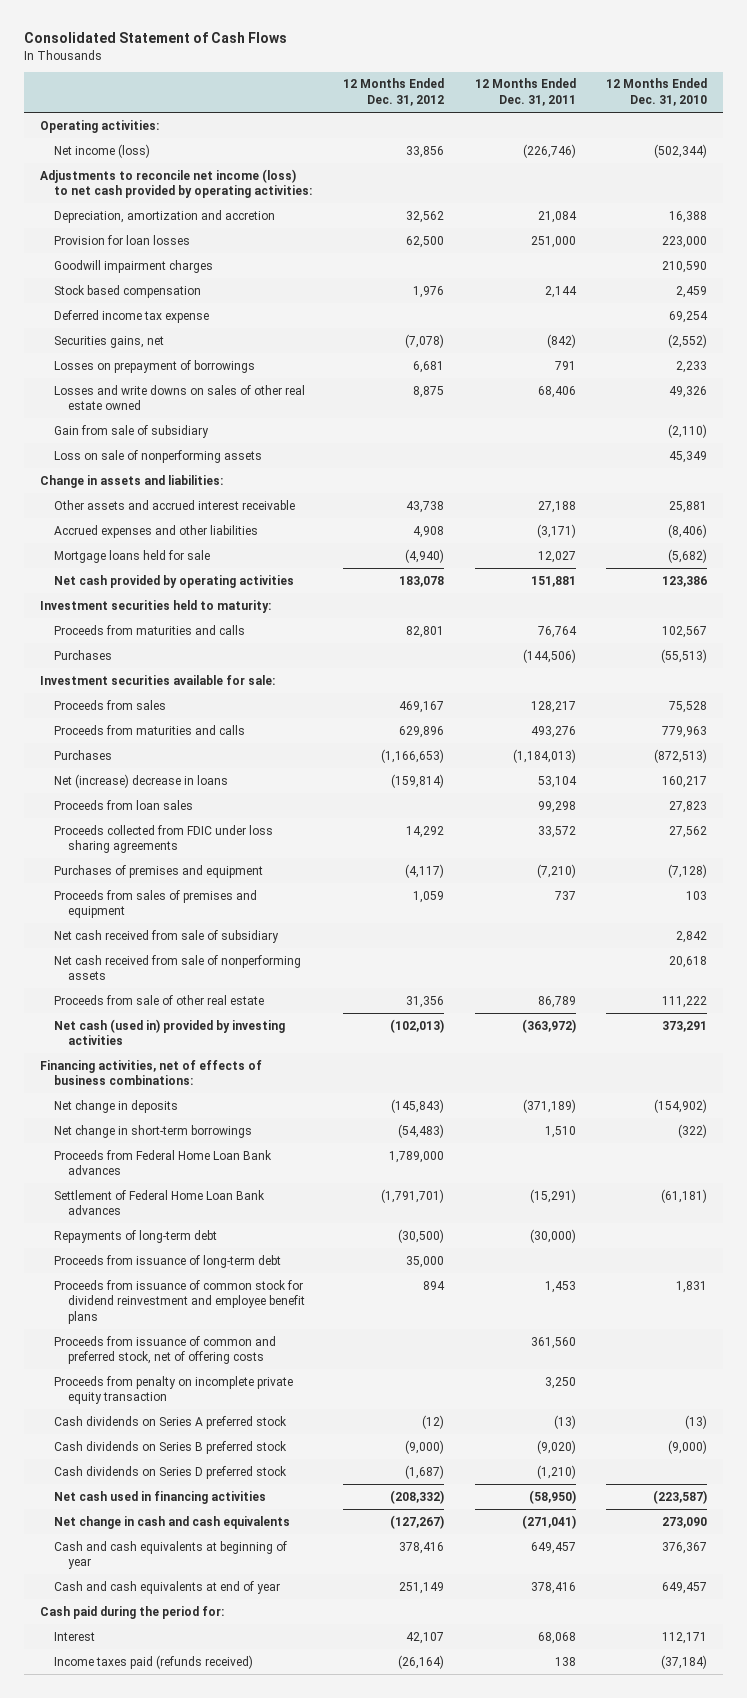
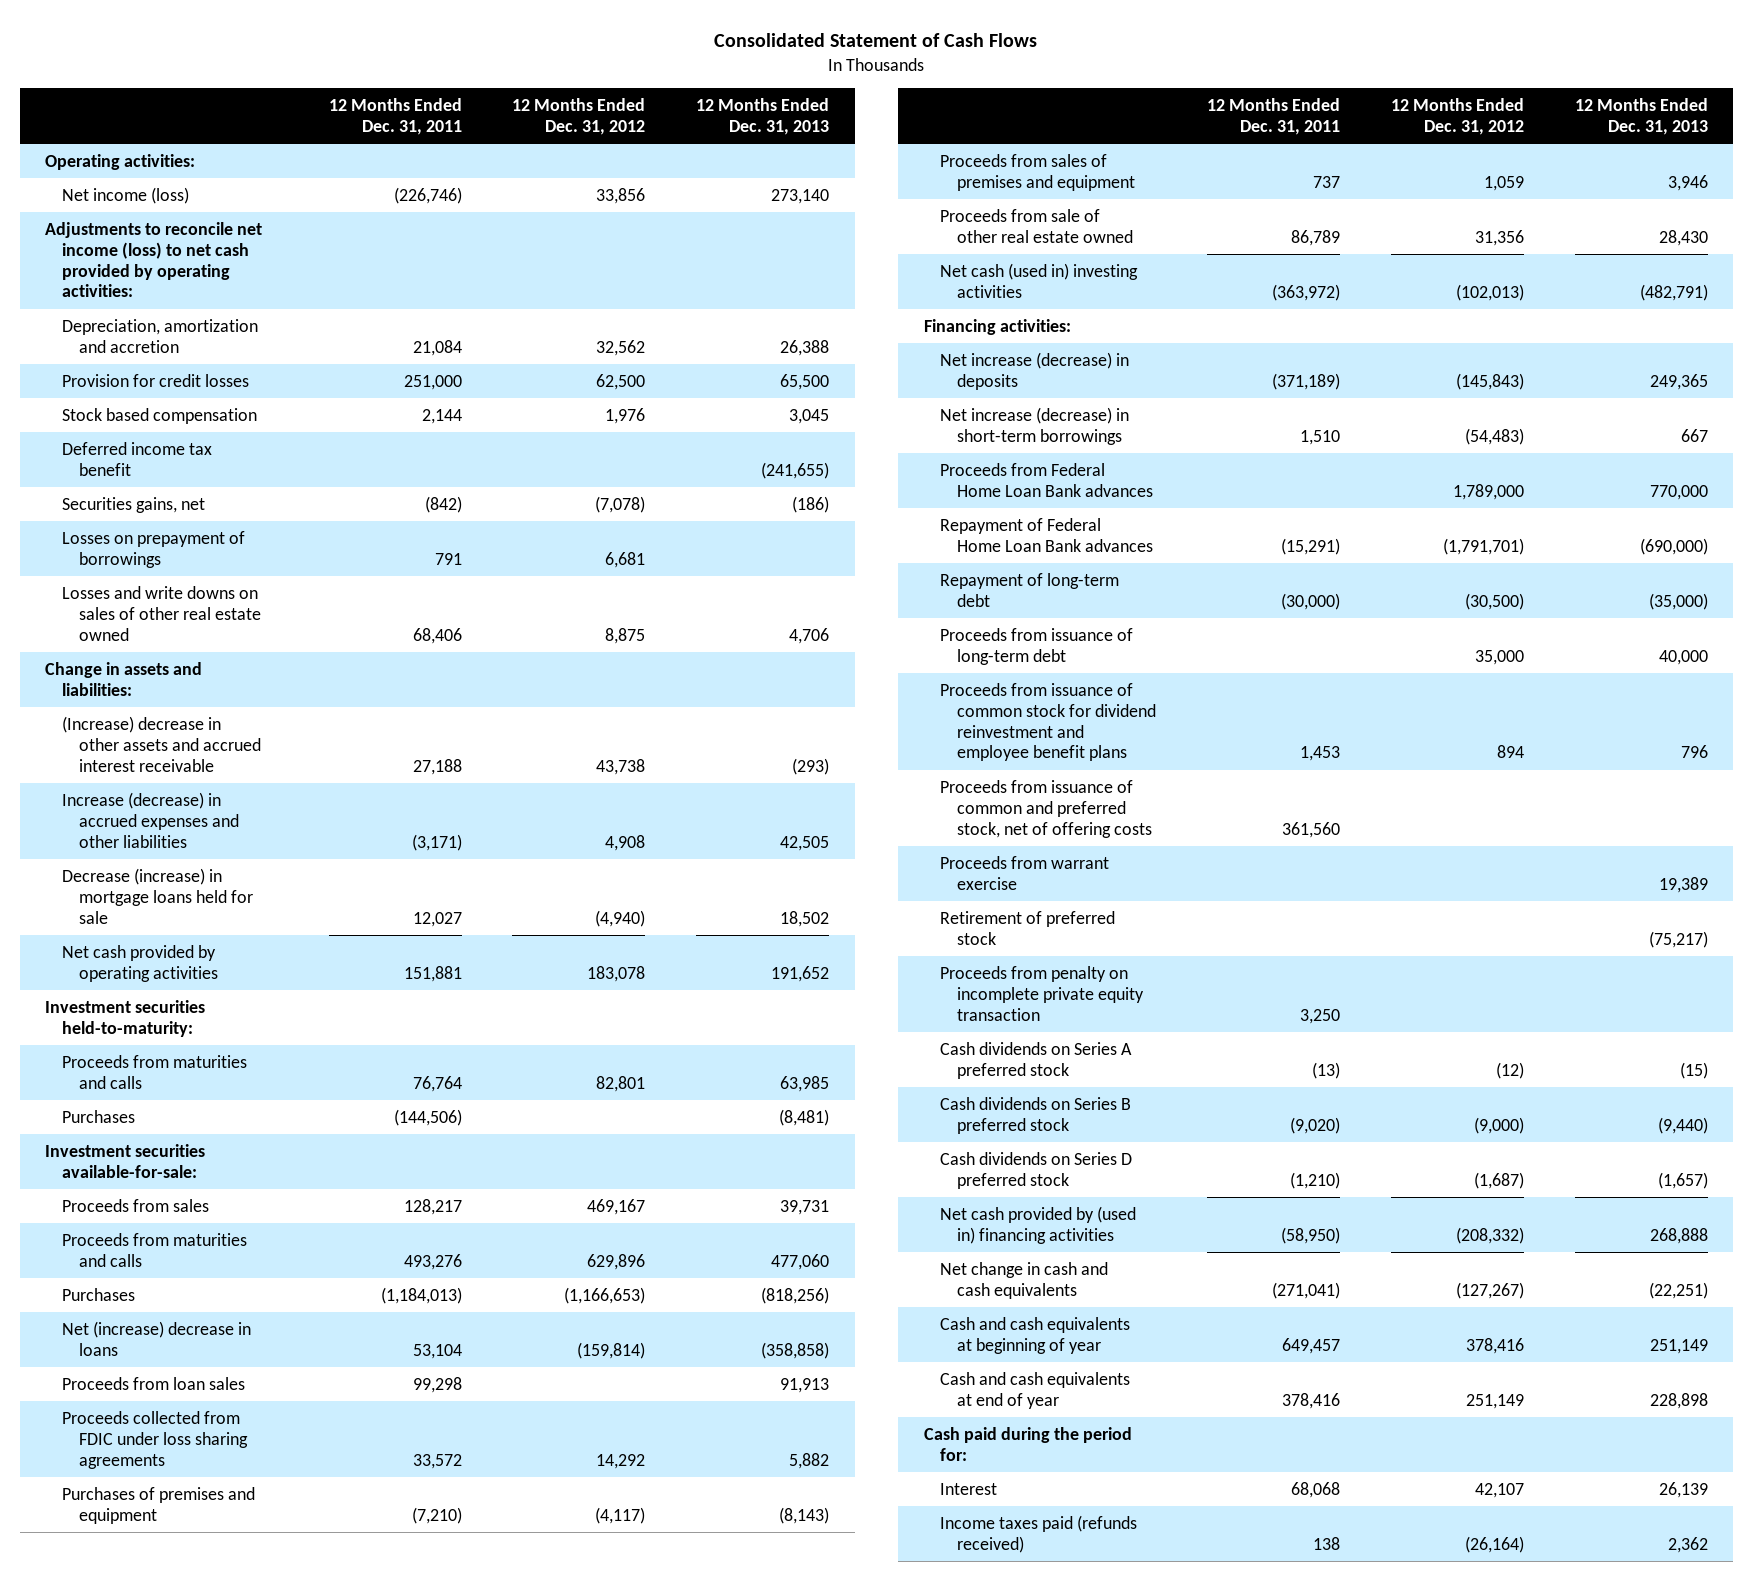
- | 12 Months Ended Dec. 31, 2012 | 12 Months Ended Dec. 31, 2011 | 12 Months Ended Dec. 31, 2010
+ | 12 Months Ended Dec. 31, 2011 | 12 Months Ended Dec. 31, 2012 | 12 Months Ended Dec. 31, 2013
- Provision for loan losses | 62,500 | 251,000 | 223,000
- Goodwill impairment charges | | | 210,590
+ Provision for credit losses | 251,000 | 62,500 | 65,500
- Deferred income tax expense | | | 69,254
+ Deferred income tax benefit | | | (241,655)
- Gain from sale of subsidiary | | | (2,110)
- Loss on sale of nonperforming assets | | | 45,349
- Other assets and accrued interest receivable | 43,738 | 27,188 | 25,881
- Accrued expenses and other liabilities | 4,908 | (3,171) | (8,406)
- Mortgage loans held for sale | (4,940) | 12,027 | (5,682)
+ (Increase) decrease in other assets and accrued interest receivable | 27,188 | 43,738 | (293)
+ Increase (decrease) in accrued expenses and other liabilities | (3,171) | 4,908 | 42,505
+ Decrease (increase) in mortgage loans held for sale | 12,027 | (4,940) | 18,502
- Investment securities held to maturity:
+ Investment securities held-to-maturity:
- Investment securities available for sale:
+ Investment securities available-for-sale:
- Net cash received from sale of subsidiary | | | 2,842
- Net cash received from sale of nonperforming assets | | | 20,618
- Proceeds from sale of other real estate | 31,356 | 86,789 | 111,222
- Net cash (used in) provided by investing activities | (102,013) | (363,972) | 373,291
- Financing activities, net of effects of business combinations:
- Net change in deposits | (145,843) | (371,189) | (154,902)
- Net change in short-term borrowings | (54,483) | 1,510 | (322)
+ Proceeds from sale of other real estate owned | 86,789 | 31,356 | 28,430
+ Net cash (used in) investing activities | (363,972) | (102,013) | (482,791)
+ Financing activities:
+ Net increase (decrease) in deposits | (371,189) | (145,843) | 249,365
+ Net increase (decrease) in short-term borrowings | 1,510 | (54,483) | 667
- Settlement of Federal Home Loan Bank advances | (1,791,701) | (15,291) | (61,181)
- Repayments of long-term debt | (30,500) | (30,000) |
+ Repayment of Federal Home Loan Bank advances | (15,291) | (1,791,701) | (690,000)
+ Repayment of long-term debt | (30,000) | (30,500) | (35,000)
+ Proceeds from warrant exercise | | | 19,389
+ Retirement of preferred stock | | | (75,217)
- Net cash used in financing activities | (208,332) | (58,950) | (223,587)
+ Net cash provided by (used in) financing activities | (58,950) | (208,332) | 268,888

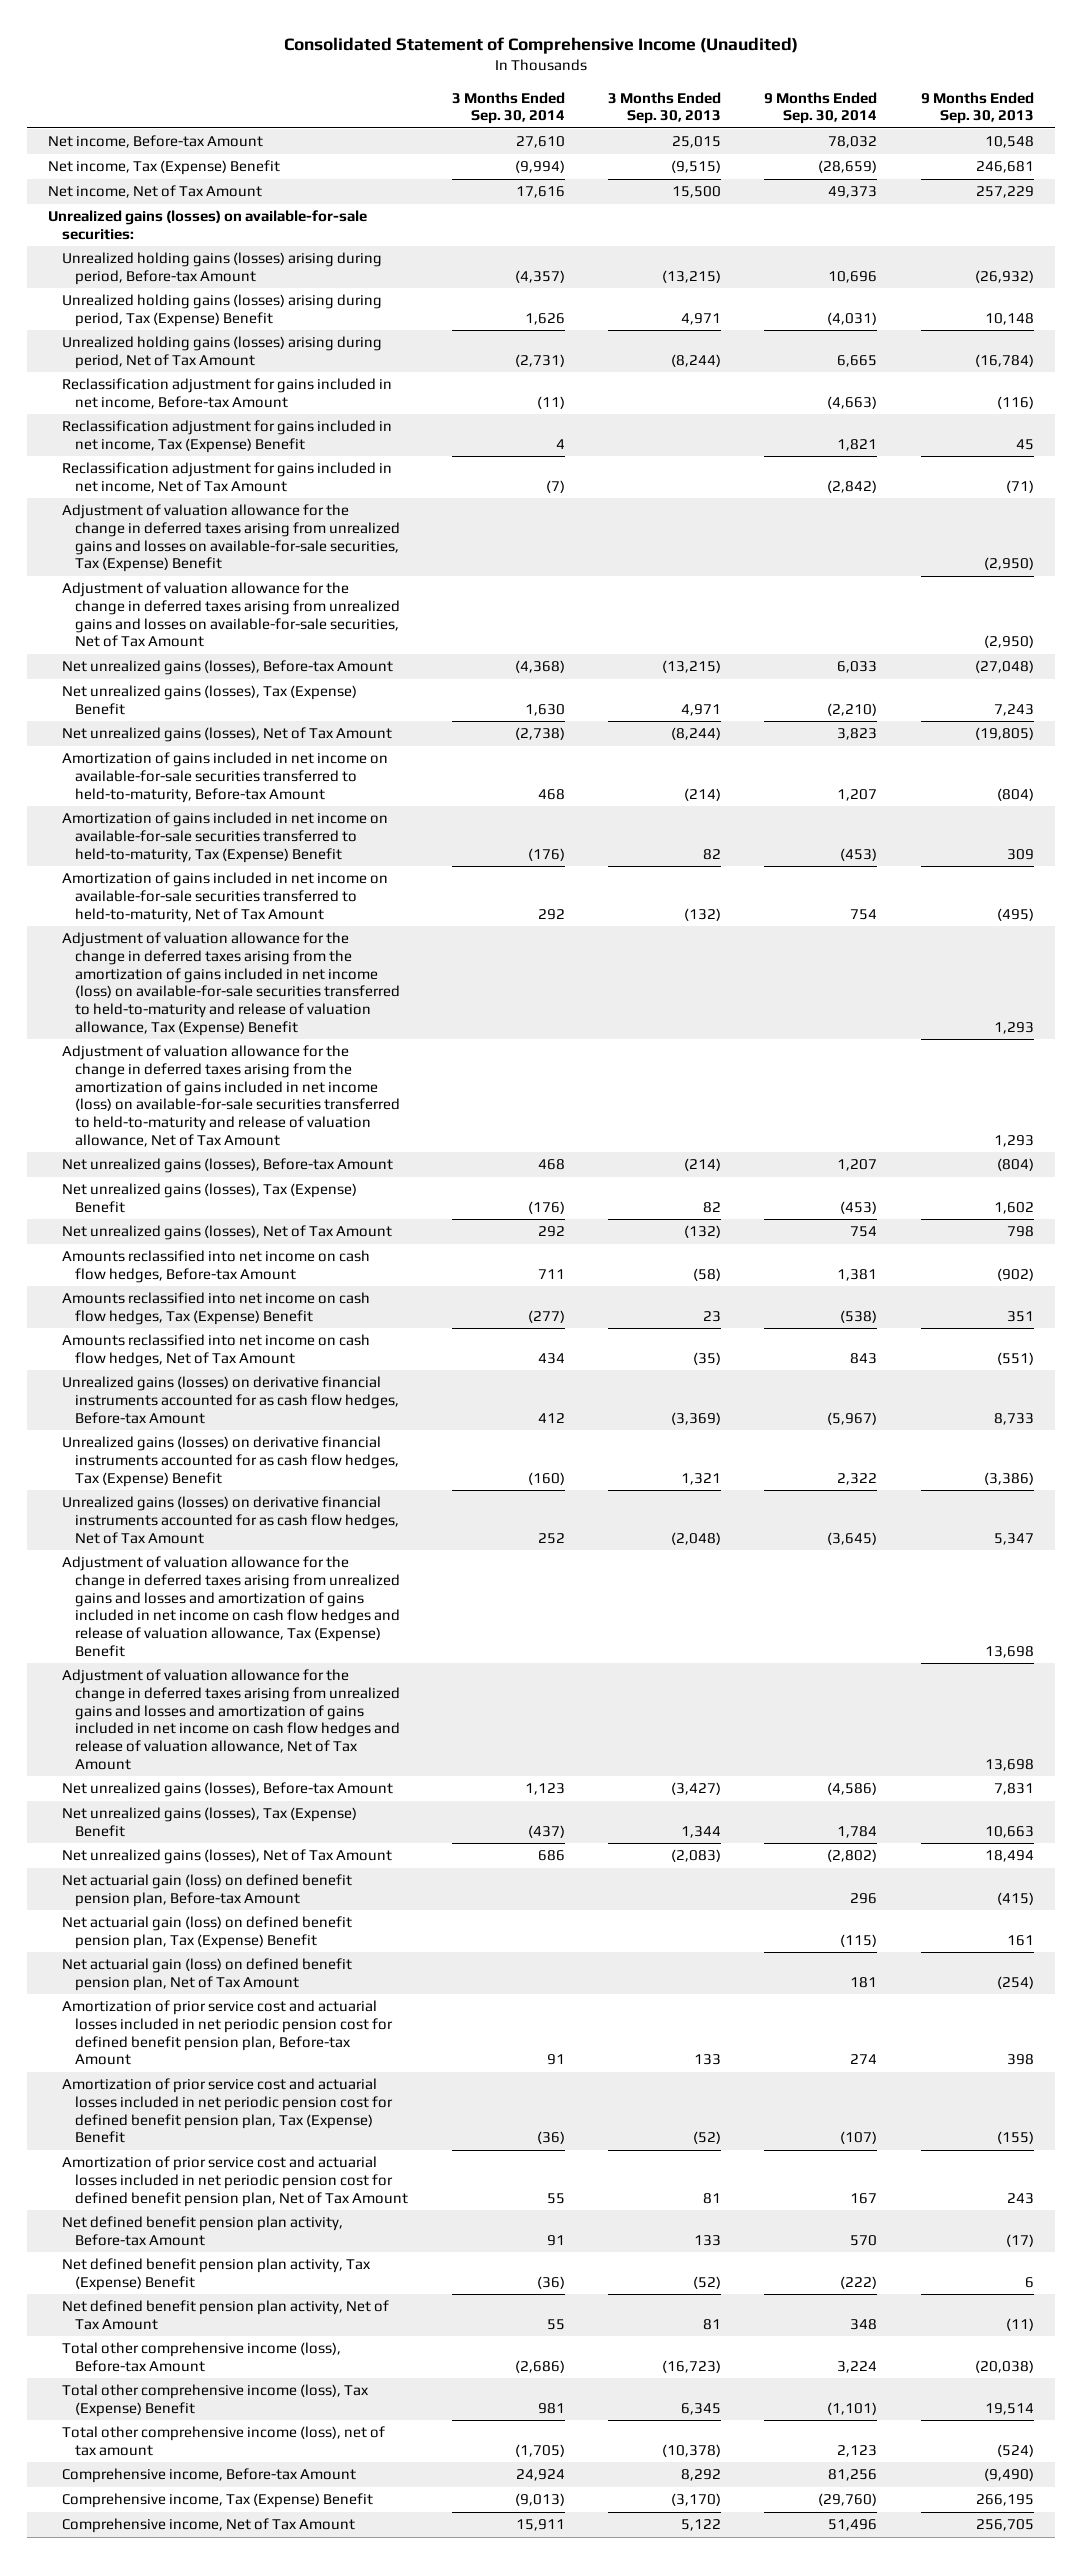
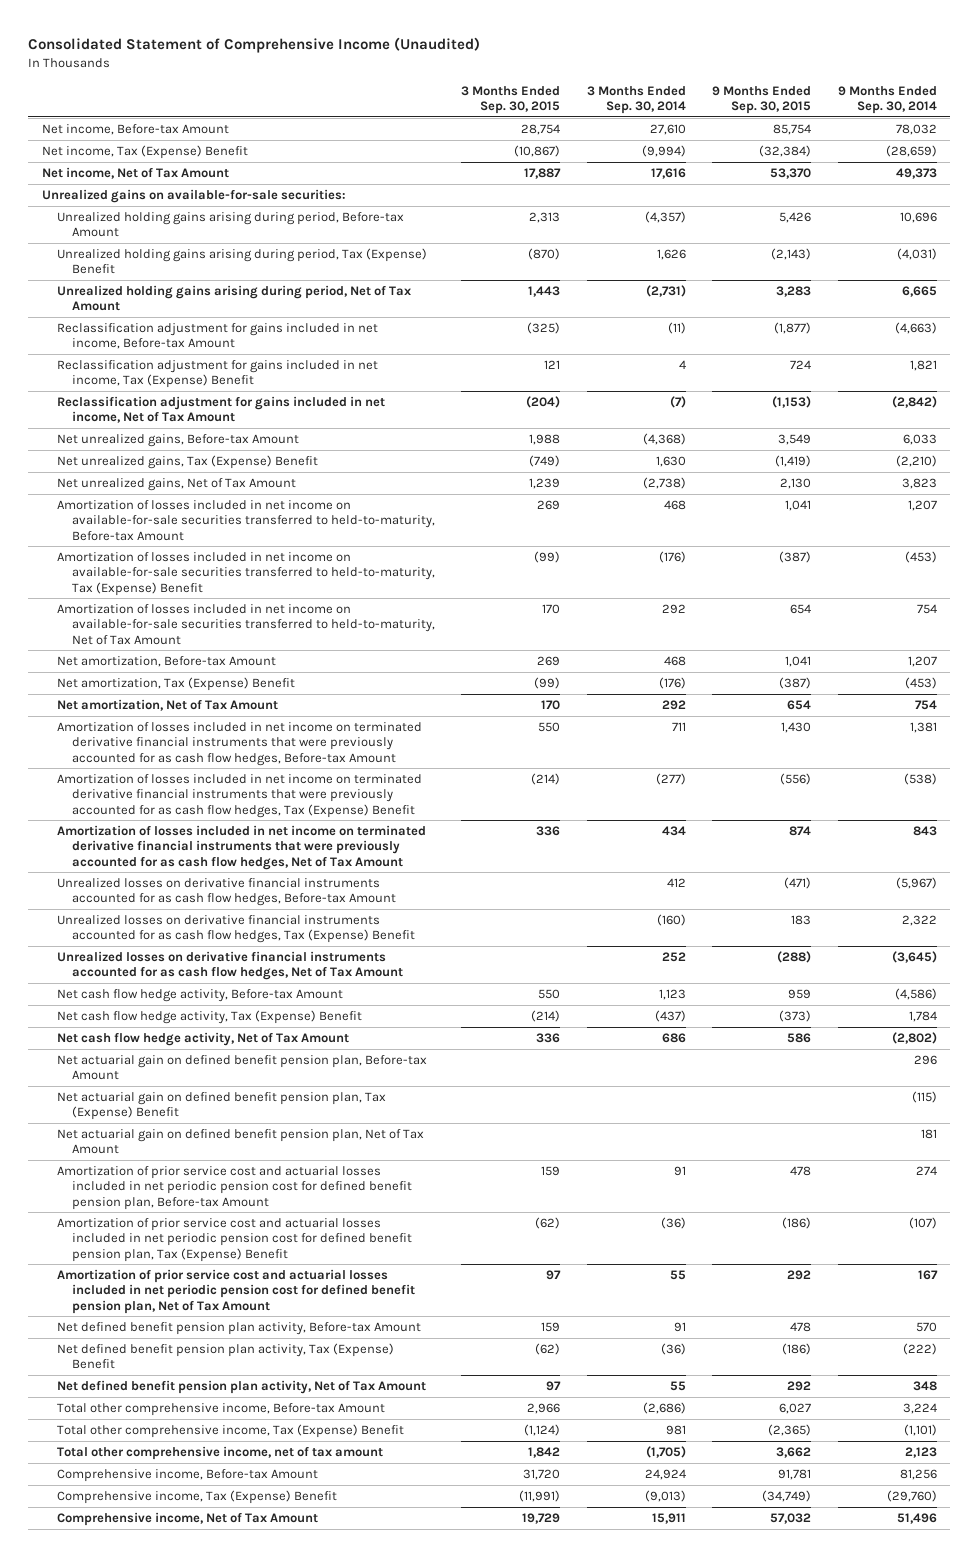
- | 3 Months Ended Sep. 30, 2014 | 3 Months Ended Sep. 30, 2013 | 9 Months Ended Sep. 30, 2014 | 9 Months Ended Sep. 30, 2013
+ | 3 Months Ended Sep. 30, 2015 | 3 Months Ended Sep. 30, 2014 | 9 Months Ended Sep. 30, 2015 | 9 Months Ended Sep. 30, 2014
- Unrealized gains (losses) on available-for-sale securities:
- Unrealized holding gains (losses) arising during period, Before-tax Amount | (4,357) | (13,215) | 10,696 | (26,932)
- Unrealized holding gains (losses) arising during period, Tax (Expense) Benefit | 1,626 | 4,971 | (4,031) | 10,148
- Unrealized holding gains (losses) arising during period, Net of Tax Amount | (2,731) | (8,244) | 6,665 | (16,784)
+ Unrealized gains on available-for-sale securities:
+ Unrealized holding gains arising during period, Before-tax Amount | 2,313 | (4,357) | 5,426 | 10,696
+ Unrealized holding gains arising during period, Tax (Expense) Benefit | (870) | 1,626 | (2,143) | (4,031)
+ Unrealized holding gains arising during period, Net of Tax Amount | 1,443 | (2,731) | 3,283 | 6,665
- Adjustment of valuation allowance for the change in deferred taxes arising from unrealized gains and losses on available-for-sale securities, Tax (Expense) Benefit | | | | (2,950)
- Adjustment of valuation allowance for the change in deferred taxes arising from unrealized gains and losses on available-for-sale securities, Net of Tax Amount | | | | (2,950)
- Net unrealized gains (losses), Before-tax Amount | (4,368) | (13,215) | 6,033 | (27,048)
- Net unrealized gains (losses), Tax (Expense) Benefit | 1,630 | 4,971 | (2,210) | 7,243
- Net unrealized gains (losses), Net of Tax Amount | (2,738) | (8,244) | 3,823 | (19,805)
- Amortization of gains included in net income on available-for-sale securities transferred to held-to-maturity, Before-tax Amount | 468 | (214) | 1,207 | (804)
- Amortization of gains included in net income on available-for-sale securities transferred to held-to-maturity, Tax (Expense) Benefit | (176) | 82 | (453) | 309
- Amortization of gains included in net income on available-for-sale securities transferred to held-to-maturity, Net of Tax Amount | 292 | (132) | 754 | (495)
- Adjustment of valuation allowance for the change in deferred taxes arising from the amortization of gains included in net income (loss) on available-for-sale securities transferred to held-to-maturity and release of valuation allowance, Tax (Expense) Benefit | | | | 1,293
- Adjustment of valuation allowance for the change in deferred taxes arising from the amortization of gains included in net income (loss) on available-for-sale securities transferred to held-to-maturity and release of valuation allowance, Net of Tax Amount | | | | 1,293
- Net unrealized gains (losses), Before-tax Amount | 468 | (214) | 1,207 | (804)
- Net unrealized gains (losses), Tax (Expense) Benefit | (176) | 82 | (453) | 1,602
- Net unrealized gains (losses), Net of Tax Amount | 292 | (132) | 754 | 798
- Amounts reclassified into net income on cash flow hedges, Before-tax Amount | 711 | (58) | 1,381 | (902)
- Amounts reclassified into net income on cash flow hedges, Tax (Expense) Benefit | (277) | 23 | (538) | 351
- Amounts reclassified into net income on cash flow hedges, Net of Tax Amount | 434 | (35) | 843 | (551)
- Unrealized gains (losses) on derivative financial instruments accounted for as cash flow hedges, Before-tax Amount | 412 | (3,369) | (5,967) | 8,733
- Unrealized gains (losses) on derivative financial instruments accounted for as cash flow hedges, Tax (Expense) Benefit | (160) | 1,321 | 2,322 | (3,386)
- Unrealized gains (losses) on derivative financial instruments accounted for as cash flow hedges, Net of Tax Amount | 252 | (2,048) | (3,645) | 5,347
- Adjustment of valuation allowance for the change in deferred taxes arising from unrealized gains and losses and amortization of gains included in net income on cash flow hedges and release of valuation allowance, Tax (Expense) Benefit | | | | 13,698
- Adjustment of valuation allowance for the change in deferred taxes arising from unrealized gains and losses and amortization of gains included in net income on cash flow hedges and release of valuation allowance, Net of Tax Amount | | | | 13,698
- Net unrealized gains (losses), Before-tax Amount | 1,123 | (3,427) | (4,586) | 7,831
- Net unrealized gains (losses), Tax (Expense) Benefit | (437) | 1,344 | 1,784 | 10,663
- Net unrealized gains (losses), Net of Tax Amount | 686 | (2,083) | (2,802) | 18,494
- Net actuarial gain (loss) on defined benefit pension plan, Before-tax Amount | | | 296 | (415)
- Net actuarial gain (loss) on defined benefit pension plan, Tax (Expense) Benefit | | | (115) | 161
- Net actuarial gain (loss) on defined benefit pension plan, Net of Tax Amount | | | 181 | (254)
+ Net unrealized gains, Before-tax Amount | 1,988 | (4,368) | 3,549 | 6,033
+ Net unrealized gains, Tax (Expense) Benefit | (749) | 1,630 | (1,419) | (2,210)
+ Net unrealized gains, Net of Tax Amount | 1,239 | (2,738) | 2,130 | 3,823
+ Amortization of losses included in net income on available-for-sale securities transferred to held-to-maturity, Before-tax Amount | 269 | 468 | 1,041 | 1,207
+ Amortization of losses included in net income on available-for-sale securities transferred to held-to-maturity, Tax (Expense) Benefit | (99) | (176) | (387) | (453)
+ Amortization of losses included in net income on available-for-sale securities transferred to held-to-maturity, Net of Tax Amount | 170 | 292 | 654 | 754
+ Net amortization, Before-tax Amount | 269 | 468 | 1,041 | 1,207
+ Net amortization, Tax (Expense) Benefit | (99) | (176) | (387) | (453)
+ Net amortization, Net of Tax Amount | 170 | 292 | 654 | 754
+ Amortization of losses included in net income on terminated derivative financial instruments that were previously accounted for as cash flow hedges, Before-tax Amount | 550 | 711 | 1,430 | 1,381
+ Amortization of losses included in net income on terminated derivative financial instruments that were previously accounted for as cash flow hedges, Tax (Expense) Benefit | (214) | (277) | (556) | (538)
+ Amortization of losses included in net income on terminated derivative financial instruments that were previously accounted for as cash flow hedges, Net of Tax Amount | 336 | 434 | 874 | 843
+ Unrealized losses on derivative financial instruments accounted for as cash flow hedges, Before-tax Amount | | 412 | (471) | (5,967)
+ Unrealized losses on derivative financial instruments accounted for as cash flow hedges, Tax (Expense) Benefit | | (160) | 183 | 2,322
+ Unrealized losses on derivative financial instruments accounted for as cash flow hedges, Net of Tax Amount | | 252 | (288) | (3,645)
+ Net cash flow hedge activity, Before-tax Amount | 550 | 1,123 | 959 | (4,586)
+ Net cash flow hedge activity, Tax (Expense) Benefit | (214) | (437) | (373) | 1,784
+ Net cash flow hedge activity, Net of Tax Amount | 336 | 686 | 586 | (2,802)
+ Net actuarial gain on defined benefit pension plan, Before-tax Amount | | | | 296
+ Net actuarial gain on defined benefit pension plan, Tax (Expense) Benefit | | | | (115)
+ Net actuarial gain on defined benefit pension plan, Net of Tax Amount | | | | 181
- Total other comprehensive income (loss), Before-tax Amount | (2,686) | (16,723) | 3,224 | (20,038)
- Total other comprehensive income (loss), Tax (Expense) Benefit | 981 | 6,345 | (1,101) | 19,514
- Total other comprehensive income (loss), net of tax amount | (1,705) | (10,378) | 2,123 | (524)
+ Total other comprehensive income, Before-tax Amount | 2,966 | (2,686) | 6,027 | 3,224
+ Total other comprehensive income, Tax (Expense) Benefit | (1,124) | 981 | (2,365) | (1,101)
+ Total other comprehensive income, net of tax amount | 1,842 | (1,705) | 3,662 | 2,123

